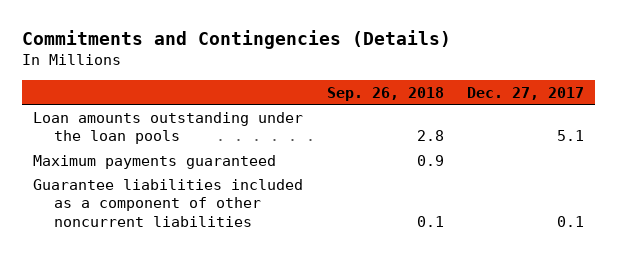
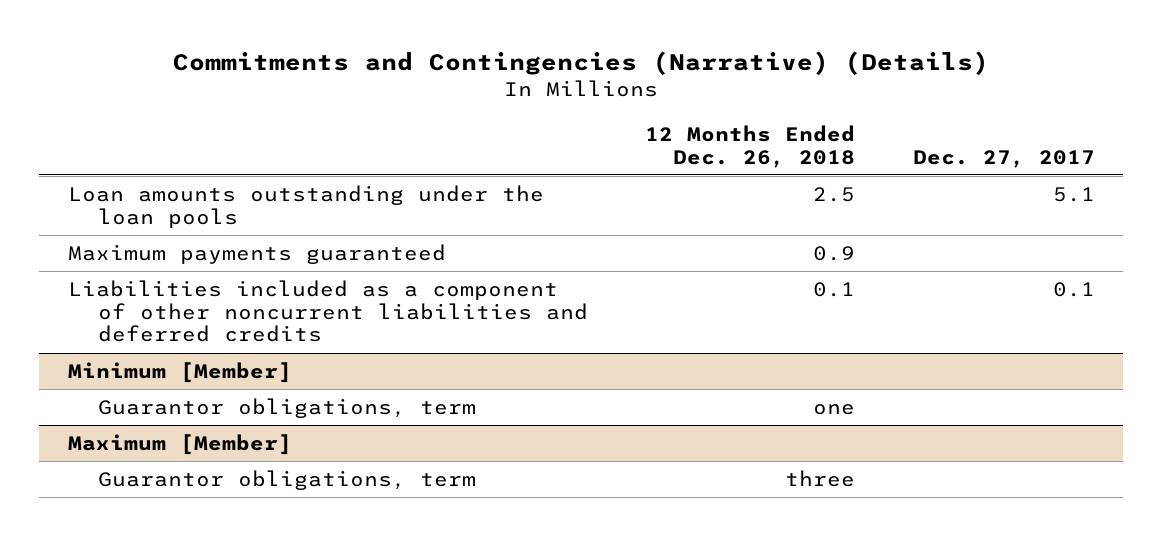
- Commitments and Contingencies (Details)
+ Commitments and Contingencies (Narrative) (Details)
- | Sep. 26, 2018 | Dec. 27, 2017
+ | 12 Months Ended Dec. 26, 2018 | Dec. 27, 2017
- Guarantee liabilities included as a component of other noncurrent liabilities | 0.1 | 0.1
+ Liabilities included as a component of other noncurrent liabilities and deferred credits | 0.1 | 0.1
+ Minimum [Member]
+ Guarantor obligations, term | one |
+ Maximum [Member]
+ Guarantor obligations, term | three |

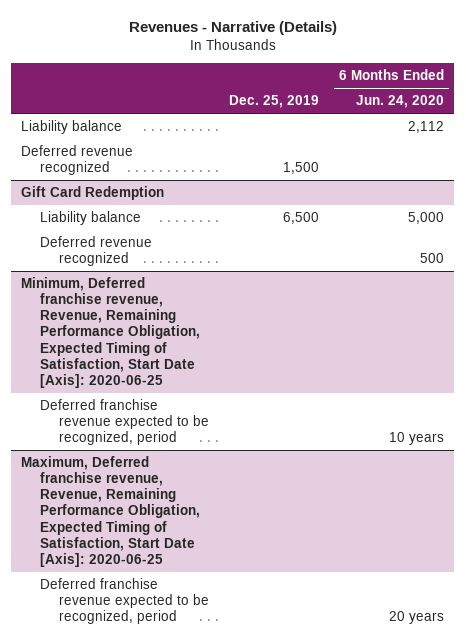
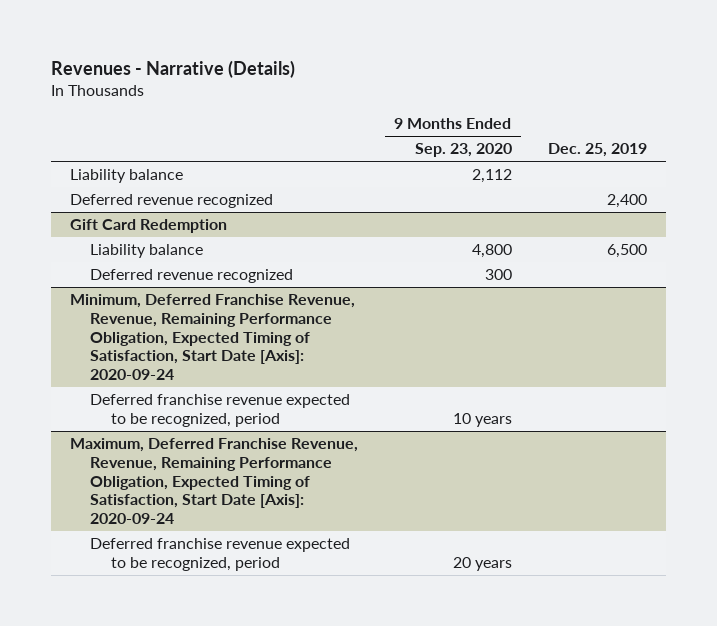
- | Dec. 25, 2019 | 6 Months Ended Jun. 24, 2020
+ | 9 Months Ended Sep. 23, 2020 | Dec. 25, 2019
- Deferred revenue recognized | 1,500 |
+ Deferred revenue recognized | | 2,400
- Minimum, Deferred franchise revenue, Revenue, Remaining Performance Obligation, Expected Timing of Satisfaction, Start Date [Axis]: 2020-06-25
+ Minimum, Deferred Franchise Revenue, Revenue, Remaining Performance Obligation, Expected Timing of Satisfaction, Start Date [Axis]: 2020-09-24
- Maximum, Deferred franchise revenue, Revenue, Remaining Performance Obligation, Expected Timing of Satisfaction, Start Date [Axis]: 2020-06-25
+ Maximum, Deferred Franchise Revenue, Revenue, Remaining Performance Obligation, Expected Timing of Satisfaction, Start Date [Axis]: 2020-09-24

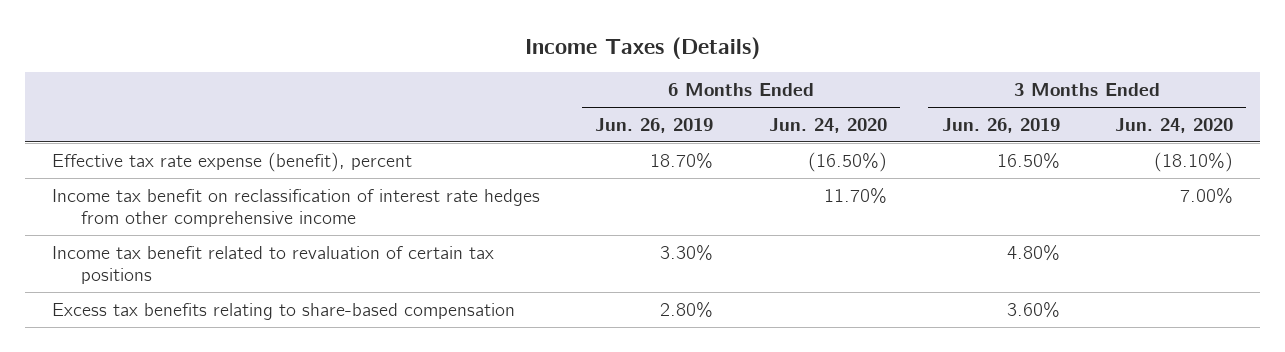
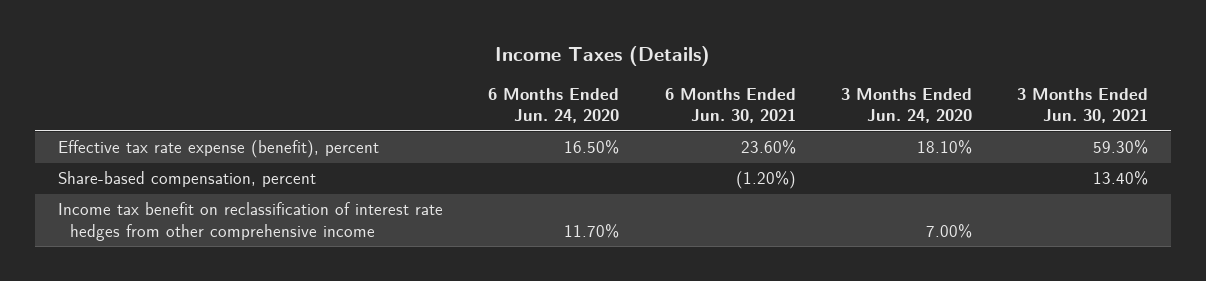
- | 6 Months Ended Jun. 26, 2019 | 6 Months Ended Jun. 24, 2020 | 3 Months Ended Jun. 26, 2019 | 3 Months Ended Jun. 24, 2020
+ | 6 Months Ended Jun. 24, 2020 | 6 Months Ended Jun. 30, 2021 | 3 Months Ended Jun. 24, 2020 | 3 Months Ended Jun. 30, 2021
- Effective tax rate expense (benefit), percent | 18.70% | (16.50%) | 16.50% | (18.10%)
+ Effective tax rate expense (benefit), percent | 16.50% | 23.60% | 18.10% | 59.30%
+ Share-based compensation, percent | | (1.20%) | | 13.40%
- Income tax benefit related to revaluation of certain tax positions | 3.30% | | 4.80% |
- Excess tax benefits relating to share-based compensation | 2.80% | | 3.60% |

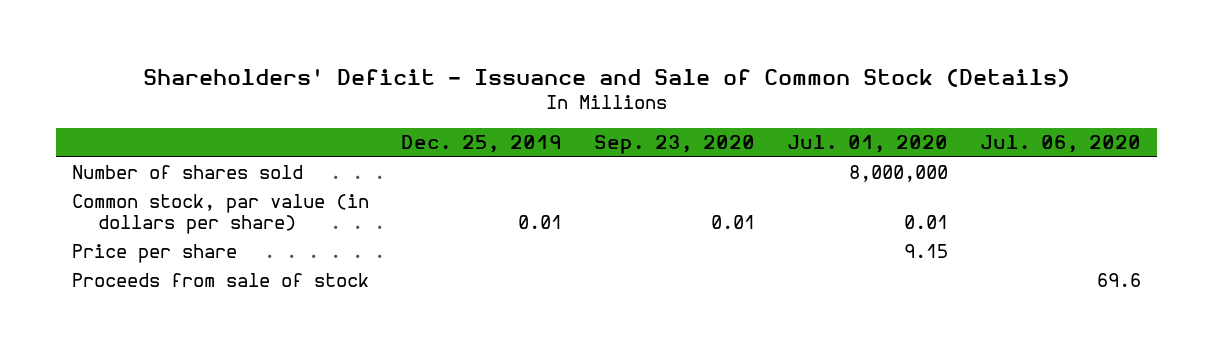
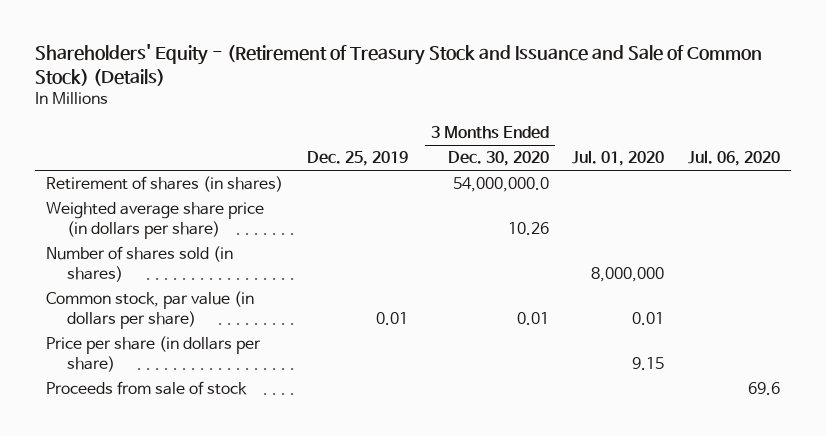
- Shareholders' Deficit - Issuance and Sale of Common Stock (Details)
+ Shareholders' Equity - (Retirement of Treasury Stock and Issuance and Sale of Common Stock) (Details)
- | Dec. 25, 2019 | Sep. 23, 2020 | Jul. 01, 2020 | Jul. 06, 2020
+ | Dec. 25, 2019 | 3 Months Ended Dec. 30, 2020 | Jul. 01, 2020 | Jul. 06, 2020
- Number of shares sold | | | 8,000,000 |
+ Retirement of shares (in shares) | | 54,000,000.0 | |
+ Weighted average share price (in dollars per share) | | 10.26 | |
+ Number of shares sold (in shares) | | | 8,000,000 |
- Price per share | | | 9.15 |
+ Price per share (in dollars per share) | | | 9.15 |

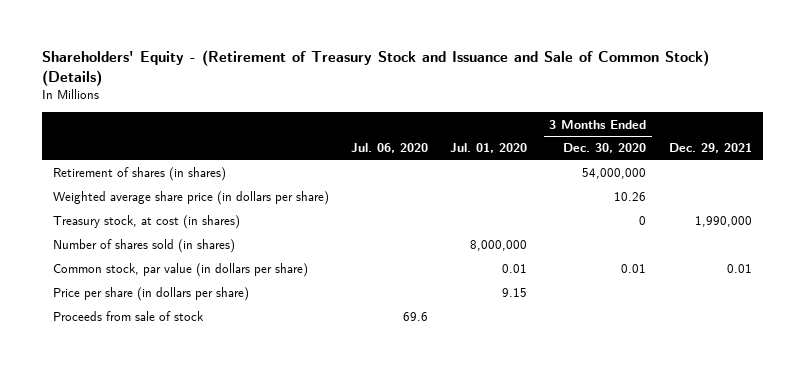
- | Dec. 25, 2019 | 3 Months Ended Dec. 30, 2020 | Jul. 01, 2020 | Jul. 06, 2020
+ | Jul. 06, 2020 | Jul. 01, 2020 | 3 Months Ended Dec. 30, 2020 | Dec. 29, 2021
- Retirement of shares (in shares) | | 54,000,000.0 | |
+ Retirement of shares (in shares) | | | 54,000,000 |
+ Treasury stock, at cost (in shares) | | | 0 | 1,990,000

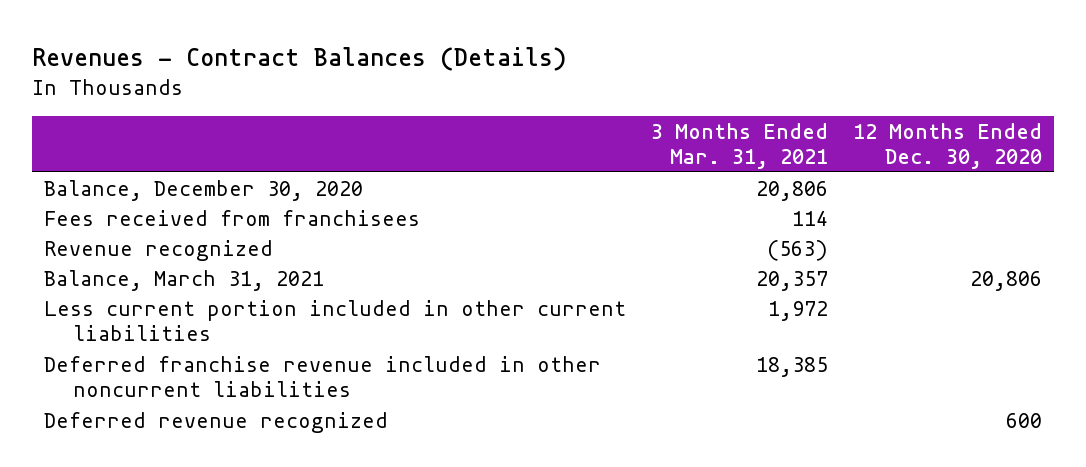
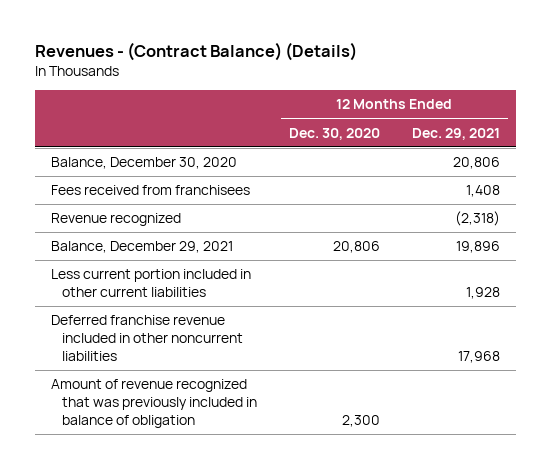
- Revenues - Contract Balances (Details)
+ Revenues - (Contract Balance) (Details)
- | 3 Months Ended Mar. 31, 2021 | 12 Months Ended Dec. 30, 2020
+ | 12 Months Ended Dec. 30, 2020 | 12 Months Ended Dec. 29, 2021
- Balance, March 31, 2021 | 20,357 | 20,806
+ Balance, December 29, 2021 | 20,806 | 19,896
- Deferred revenue recognized | | 600
+ Amount of revenue recognized that was previously included in balance of obligation | 2,300 |

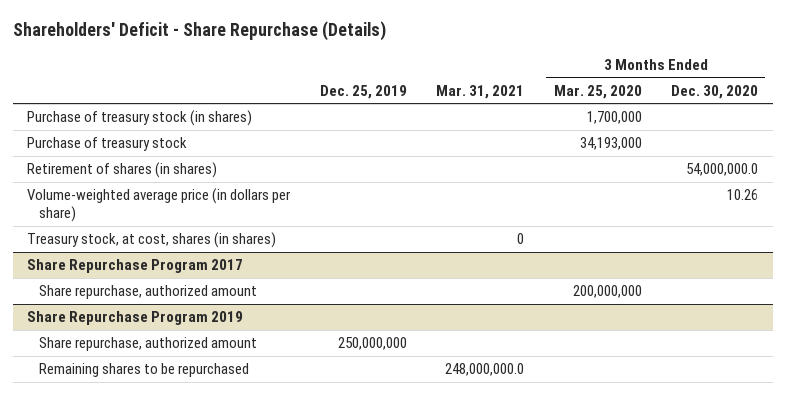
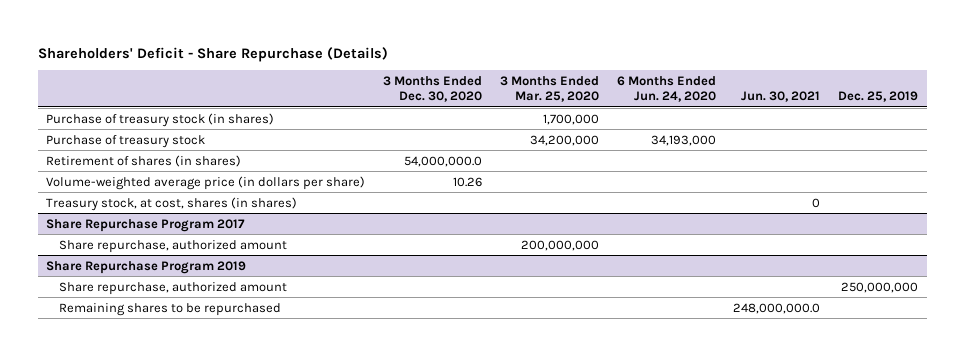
- | Dec. 25, 2019 | Mar. 31, 2021 | 3 Months Ended Mar. 25, 2020 | 3 Months Ended Dec. 30, 2020
+ | 3 Months Ended Dec. 30, 2020 | 3 Months Ended Mar. 25, 2020 | 6 Months Ended Jun. 24, 2020 | Jun. 30, 2021 | Dec. 25, 2019
- Purchase of treasury stock | | | 34,193,000 |
+ Purchase of treasury stock | | 34,200,000 | 34,193,000 | |

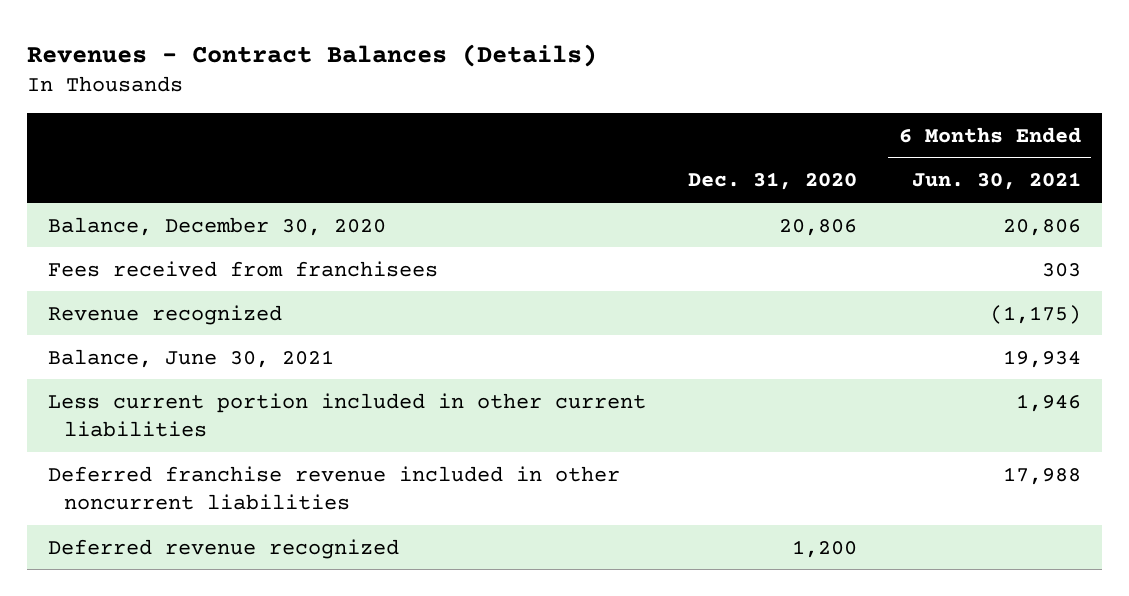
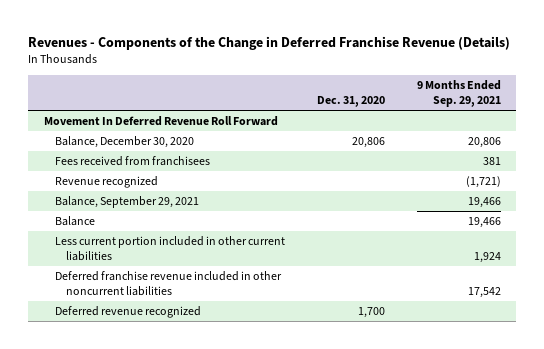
- Revenues - Contract Balances (Details)
+ Revenues - Components of the Change in Deferred Franchise Revenue (Details)
- | Dec. 31, 2020 | 6 Months Ended Jun. 30, 2021
+ | Dec. 31, 2020 | 9 Months Ended Sep. 29, 2021
+ Movement In Deferred Revenue Roll Forward
- Balance, June 30, 2021 | | 19,934
+ Balance, September 29, 2021 | | 19,466
+ Balance | | 19,466
- Deferred revenue recognized | 1,200 |
+ Deferred revenue recognized | 1,700 |

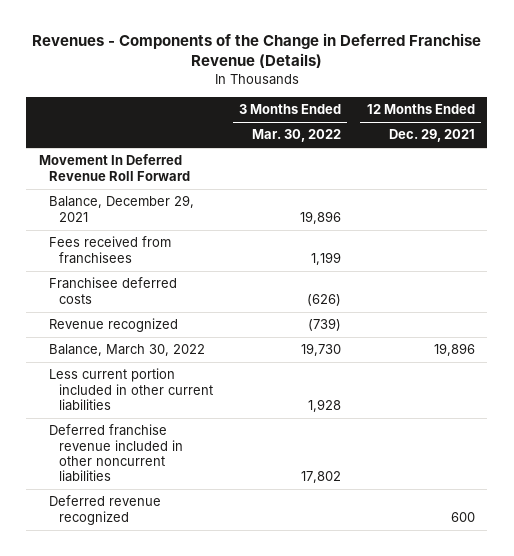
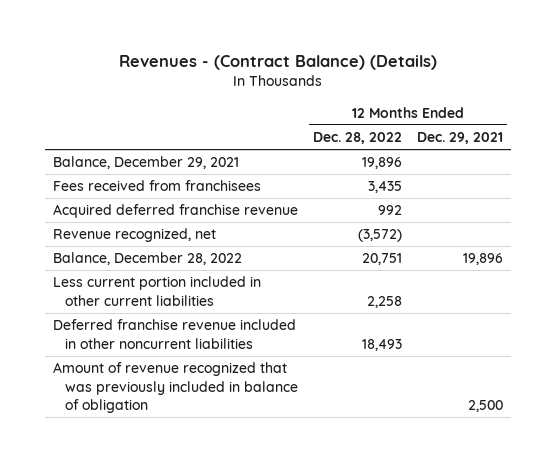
- Revenues - Components of the Change in Deferred Franchise Revenue (Details)
+ Revenues - (Contract Balance) (Details)
- | 3 Months Ended Mar. 30, 2022 | 12 Months Ended Dec. 29, 2021
+ | 12 Months Ended Dec. 28, 2022 | 12 Months Ended Dec. 29, 2021
- Movement In Deferred Revenue Roll Forward
- Franchisee deferred costs | (626) |
- Revenue recognized | (739) |
- Balance, March 30, 2022 | 19,730 | 19,896
+ Acquired deferred franchise revenue | 992 |
+ Revenue recognized, net | (3,572) |
+ Balance, December 28, 2022 | 20,751 | 19,896
- Deferred revenue recognized | | 600
+ Amount of revenue recognized that was previously included in balance of obligation | | 2,500

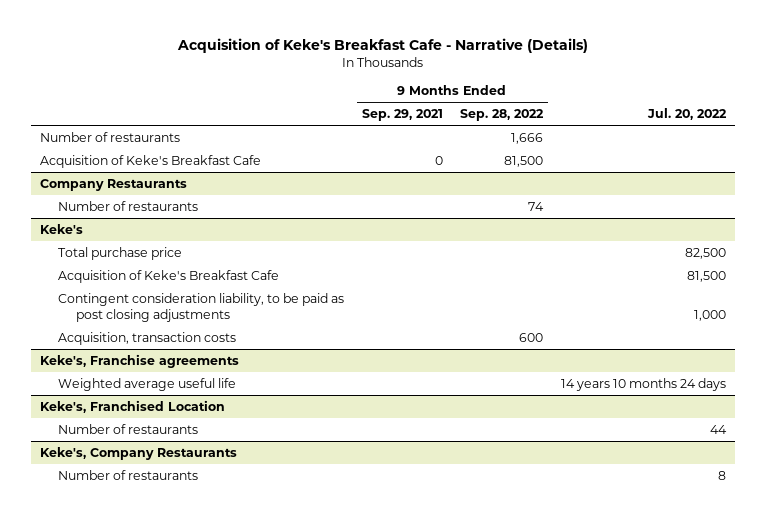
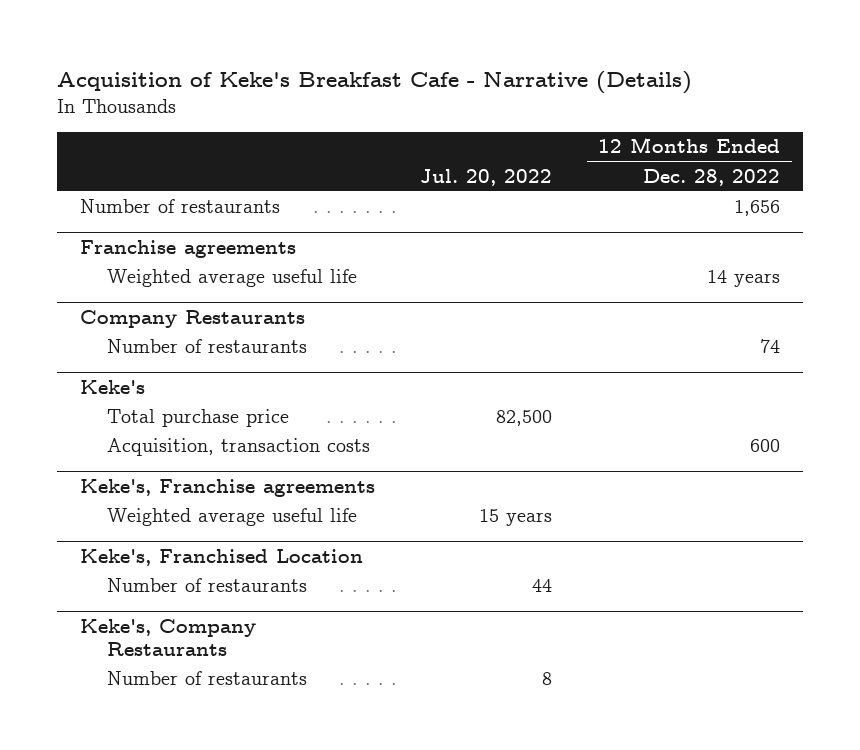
- | 9 Months Ended Sep. 29, 2021 | 9 Months Ended Sep. 28, 2022 | Jul. 20, 2022
+ | Jul. 20, 2022 | 12 Months Ended Dec. 28, 2022
- Acquisition of Keke's Breakfast Cafe | 0 | 81,500 |
+ Franchise agreements
+ Weighted average useful life | | 14 years
@ Keke's
- Acquisition of Keke's Breakfast Cafe | | | 81,500
- Contingent consideration liability, to be paid as post closing adjustments | | | 1,000
@ Keke's, Franchise agreements
- Weighted average useful life | | | 14 years 10 months 24 days
+ Weighted average useful life | 15 years |

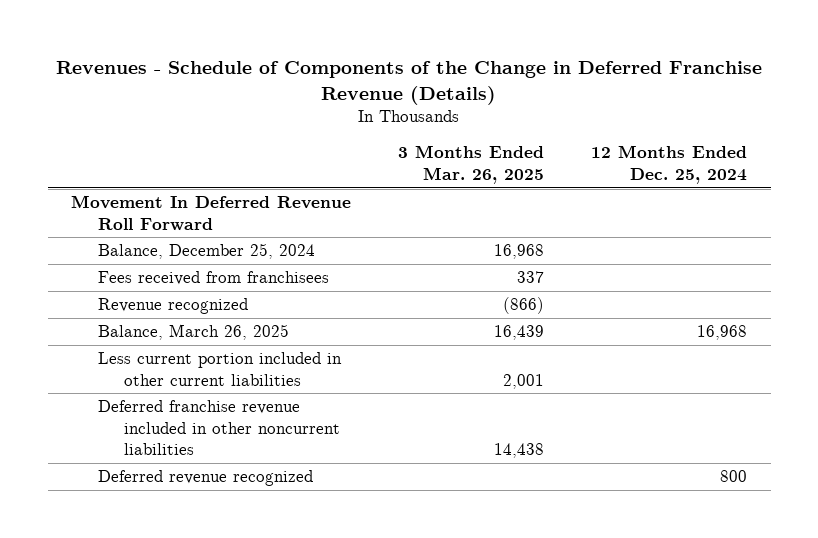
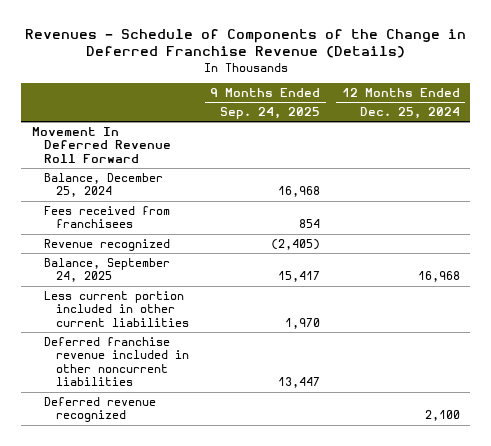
- | 3 Months Ended Mar. 26, 2025 | 12 Months Ended Dec. 25, 2024
+ | 9 Months Ended Sep. 24, 2025 | 12 Months Ended Dec. 25, 2024
- Balance, March 26, 2025 | 16,439 | 16,968
+ Balance, September 24, 2025 | 15,417 | 16,968
- Deferred revenue recognized | | 800
+ Deferred revenue recognized | | 2,100

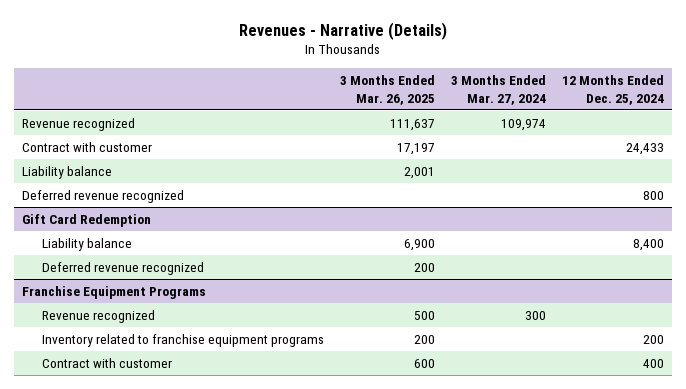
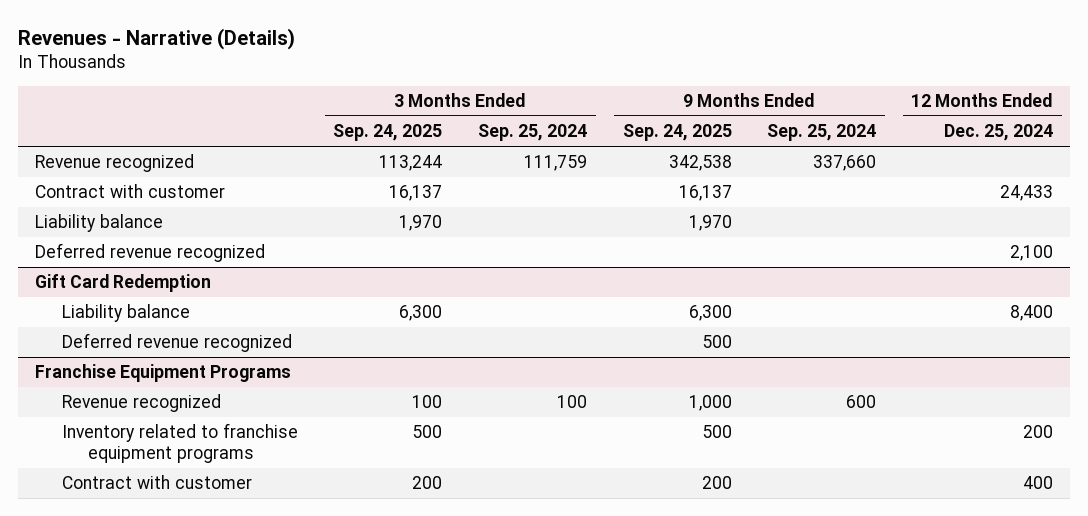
- | 3 Months Ended Mar. 26, 2025 | 3 Months Ended Mar. 27, 2024 | 12 Months Ended Dec. 25, 2024
+ | 3 Months Ended Sep. 24, 2025 | 3 Months Ended Sep. 25, 2024 | 9 Months Ended Sep. 24, 2025 | 9 Months Ended Sep. 25, 2024 | 12 Months Ended Dec. 25, 2024
- Deferred revenue recognized | | | 800
+ Deferred revenue recognized | | | | | 2,100

